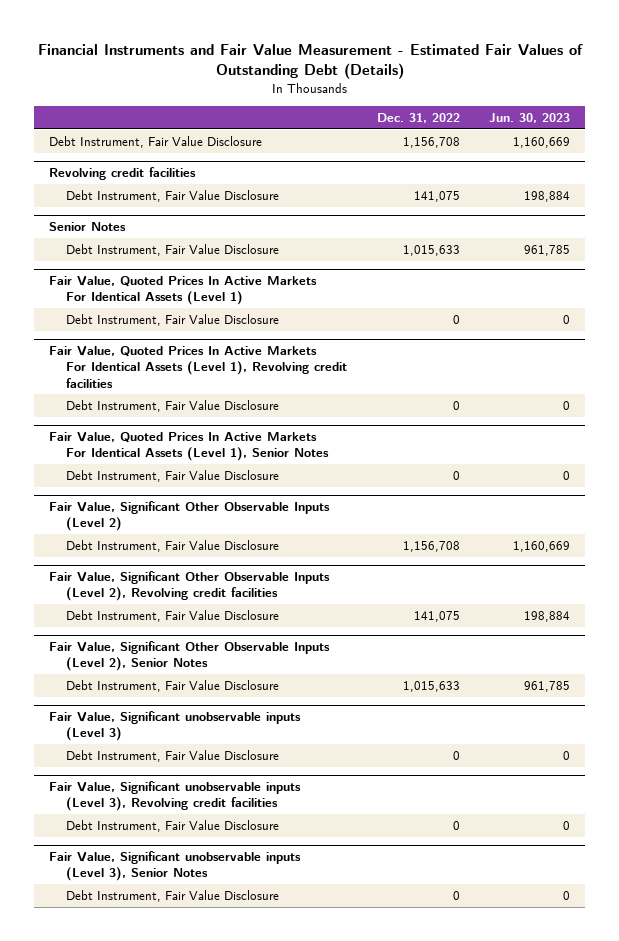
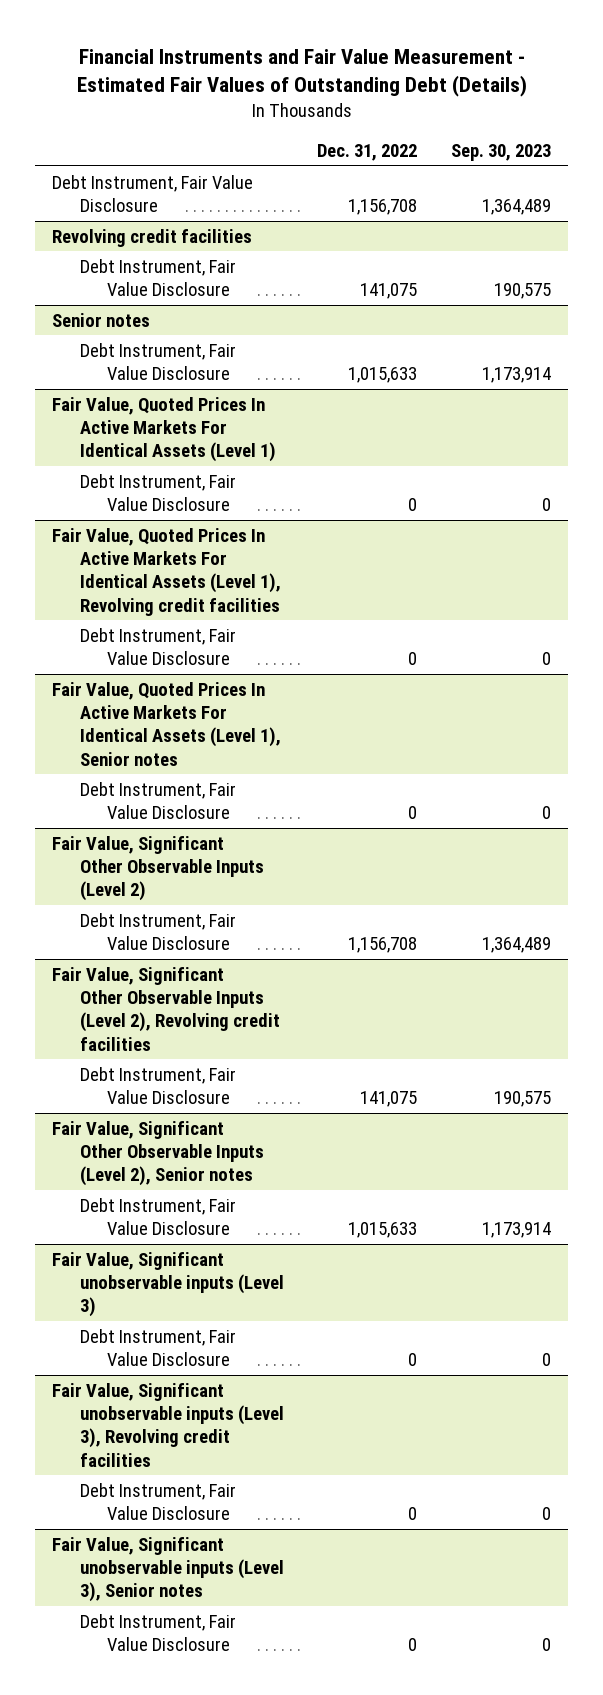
- | Dec. 31, 2022 | Jun. 30, 2023
+ | Dec. 31, 2022 | Sep. 30, 2023
- Senior Notes
+ Senior notes
- Fair Value, Quoted Prices In Active Markets For Identical Assets (Level 1), Senior Notes
+ Fair Value, Quoted Prices In Active Markets For Identical Assets (Level 1), Senior notes
- Fair Value, Significant Other Observable Inputs (Level 2), Senior Notes
+ Fair Value, Significant Other Observable Inputs (Level 2), Senior notes
- Fair Value, Significant unobservable inputs (Level 3), Senior Notes
+ Fair Value, Significant unobservable inputs (Level 3), Senior notes

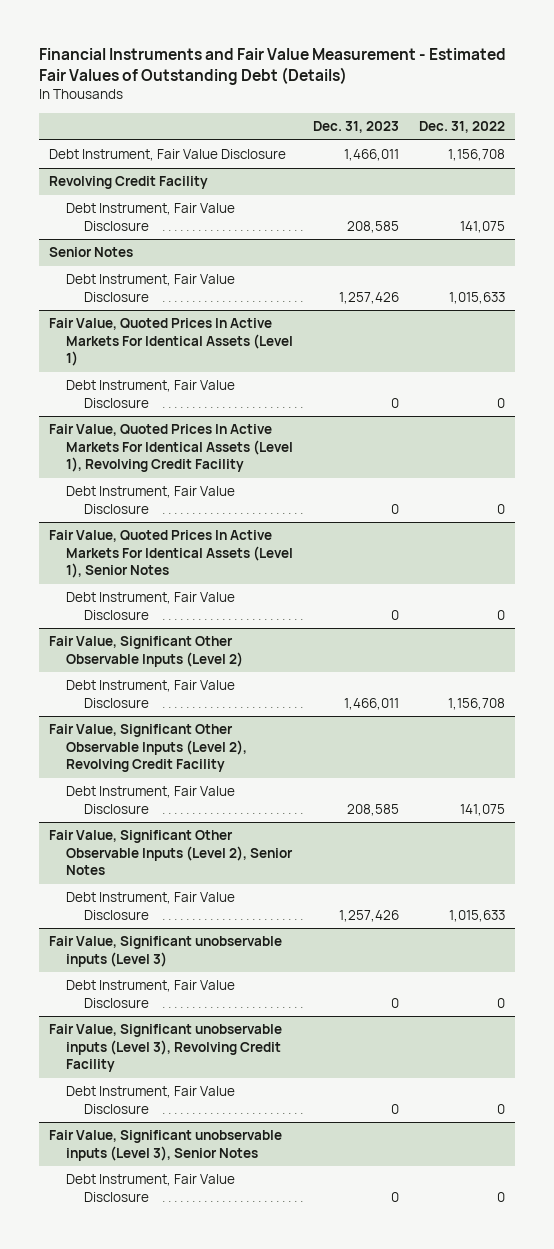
- | Dec. 31, 2022 | Sep. 30, 2023
+ | Dec. 31, 2023 | Dec. 31, 2022
- Revolving credit facilities
+ Revolving Credit Facility
- Senior notes
+ Senior Notes
- Fair Value, Quoted Prices In Active Markets For Identical Assets (Level 1), Revolving credit facilities
+ Fair Value, Quoted Prices In Active Markets For Identical Assets (Level 1), Revolving Credit Facility
- Fair Value, Quoted Prices In Active Markets For Identical Assets (Level 1), Senior notes
+ Fair Value, Quoted Prices In Active Markets For Identical Assets (Level 1), Senior Notes
- Fair Value, Significant Other Observable Inputs (Level 2), Revolving credit facilities
+ Fair Value, Significant Other Observable Inputs (Level 2), Revolving Credit Facility
- Fair Value, Significant Other Observable Inputs (Level 2), Senior notes
+ Fair Value, Significant Other Observable Inputs (Level 2), Senior Notes
- Fair Value, Significant unobservable inputs (Level 3), Revolving credit facilities
+ Fair Value, Significant unobservable inputs (Level 3), Revolving Credit Facility
- Fair Value, Significant unobservable inputs (Level 3), Senior notes
+ Fair Value, Significant unobservable inputs (Level 3), Senior Notes

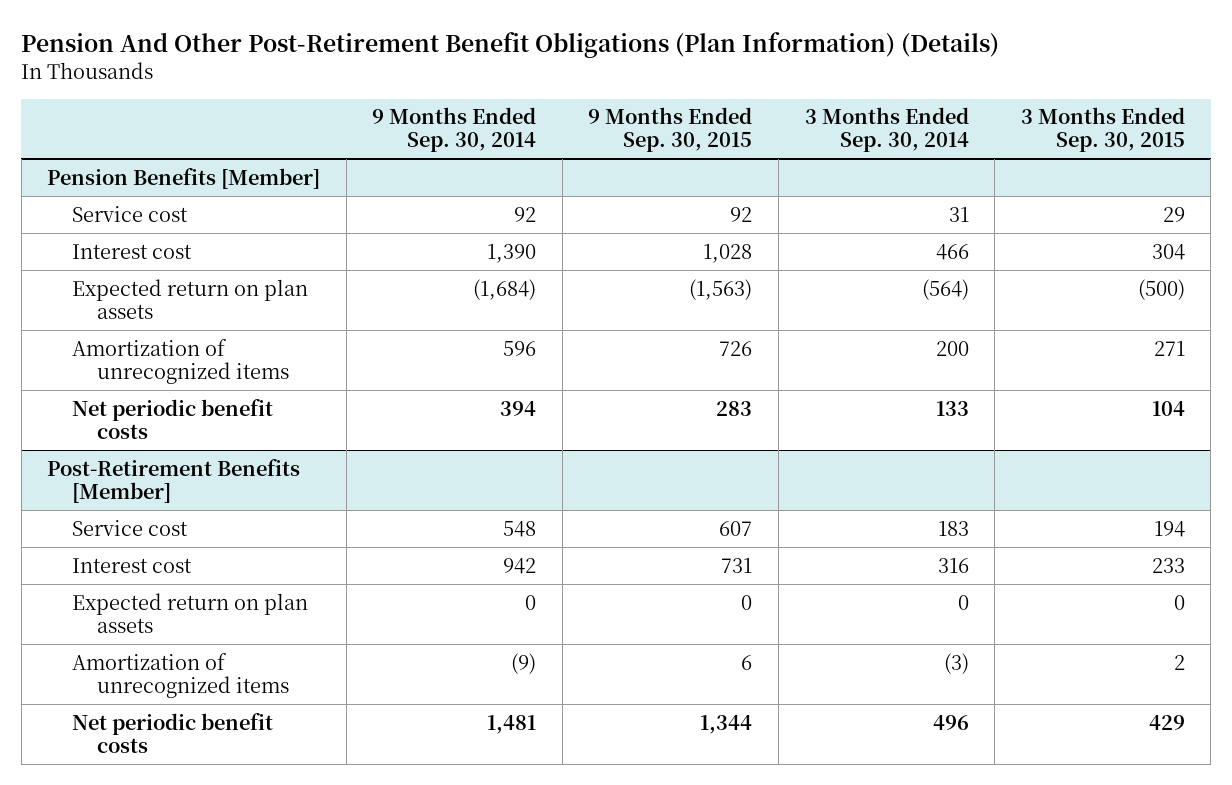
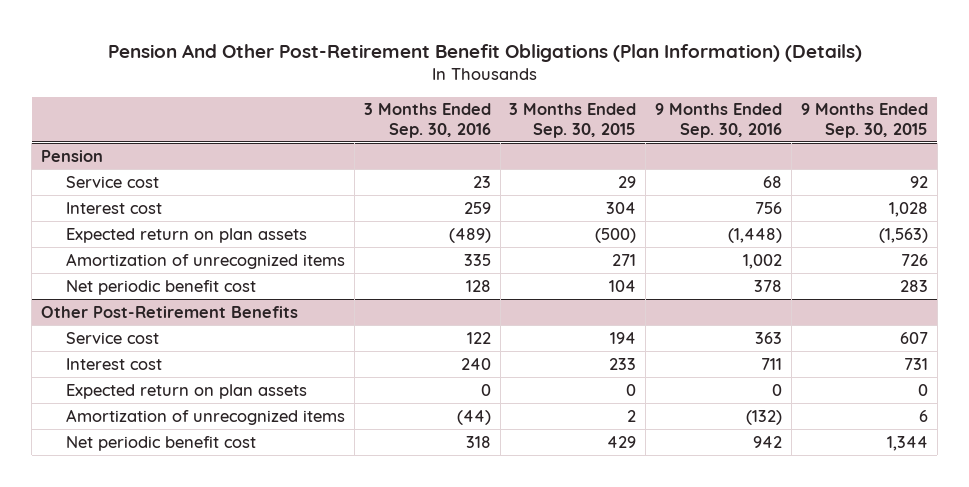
- | 9 Months Ended Sep. 30, 2014 | 9 Months Ended Sep. 30, 2015 | 3 Months Ended Sep. 30, 2014 | 3 Months Ended Sep. 30, 2015
+ | 3 Months Ended Sep. 30, 2016 | 3 Months Ended Sep. 30, 2015 | 9 Months Ended Sep. 30, 2016 | 9 Months Ended Sep. 30, 2015
- Pension Benefits [Member]
+ Pension
- Net periodic benefit costs | 394 | 283 | 133 | 104
- Post-Retirement Benefits [Member]
+ Net periodic benefit cost | 128 | 104 | 378 | 283
+ Other Post-Retirement Benefits
- Net periodic benefit costs | 1,481 | 1,344 | 496 | 429
+ Net periodic benefit cost | 318 | 429 | 942 | 1,344

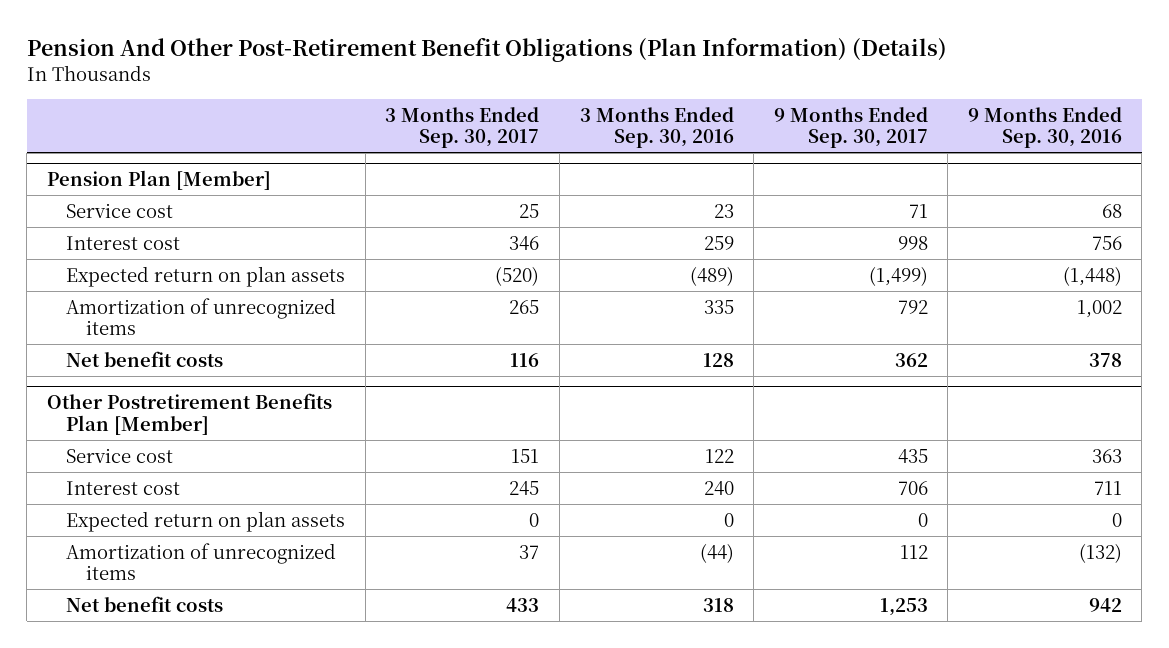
- | 3 Months Ended Sep. 30, 2016 | 3 Months Ended Sep. 30, 2015 | 9 Months Ended Sep. 30, 2016 | 9 Months Ended Sep. 30, 2015
+ | 3 Months Ended Sep. 30, 2017 | 3 Months Ended Sep. 30, 2016 | 9 Months Ended Sep. 30, 2017 | 9 Months Ended Sep. 30, 2016
- Pension
+ Pension Plan [Member]
- Net periodic benefit cost | 128 | 104 | 378 | 283
- Other Post-Retirement Benefits
+ Net benefit costs | 116 | 128 | 362 | 378
+ Other Postretirement Benefits Plan [Member]
- Net periodic benefit cost | 318 | 429 | 942 | 1,344
+ Net benefit costs | 433 | 318 | 1,253 | 942

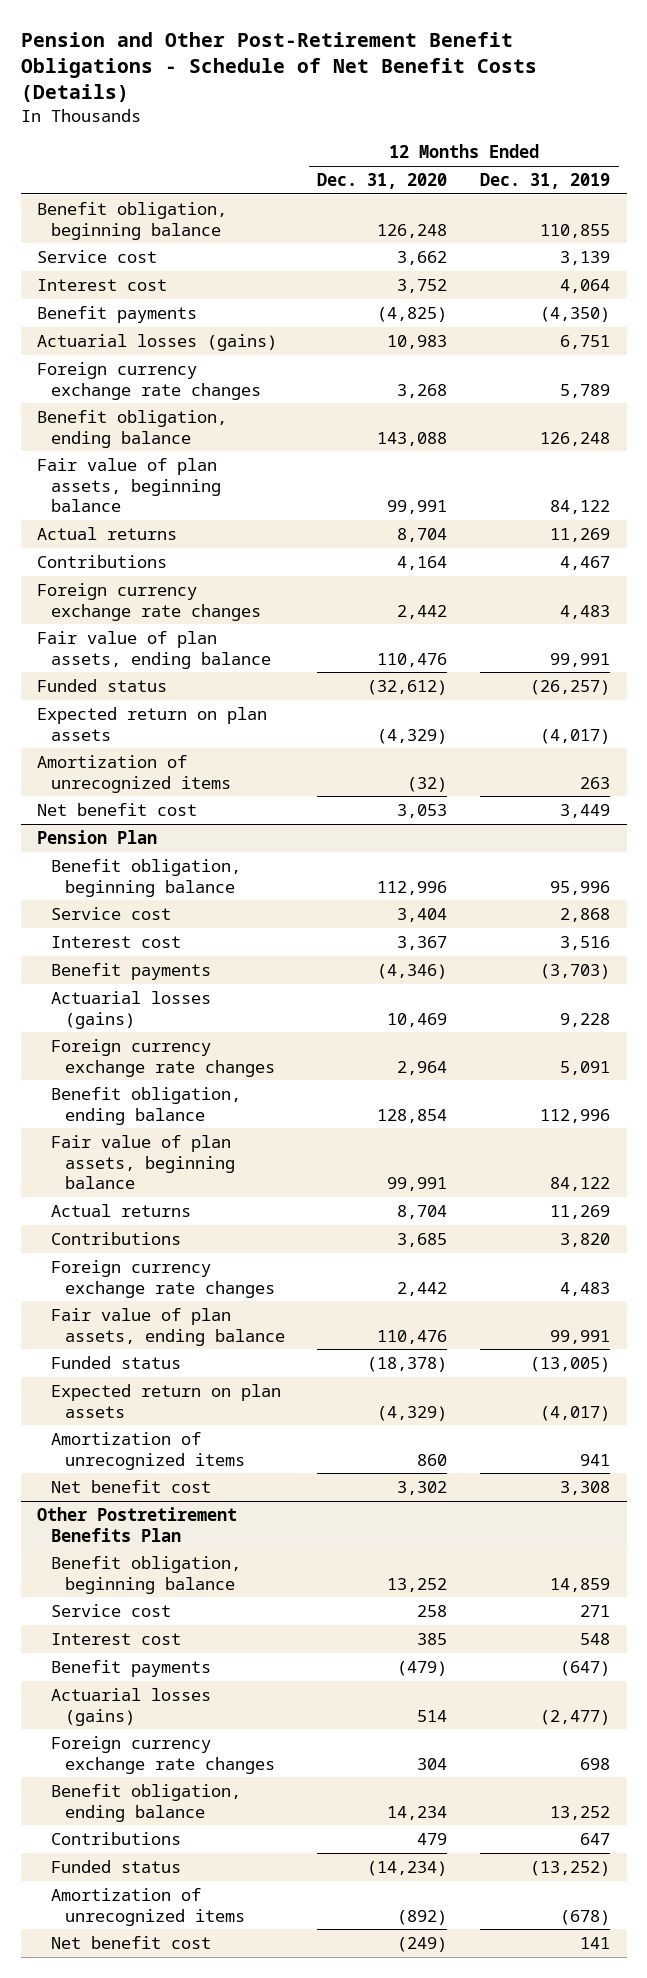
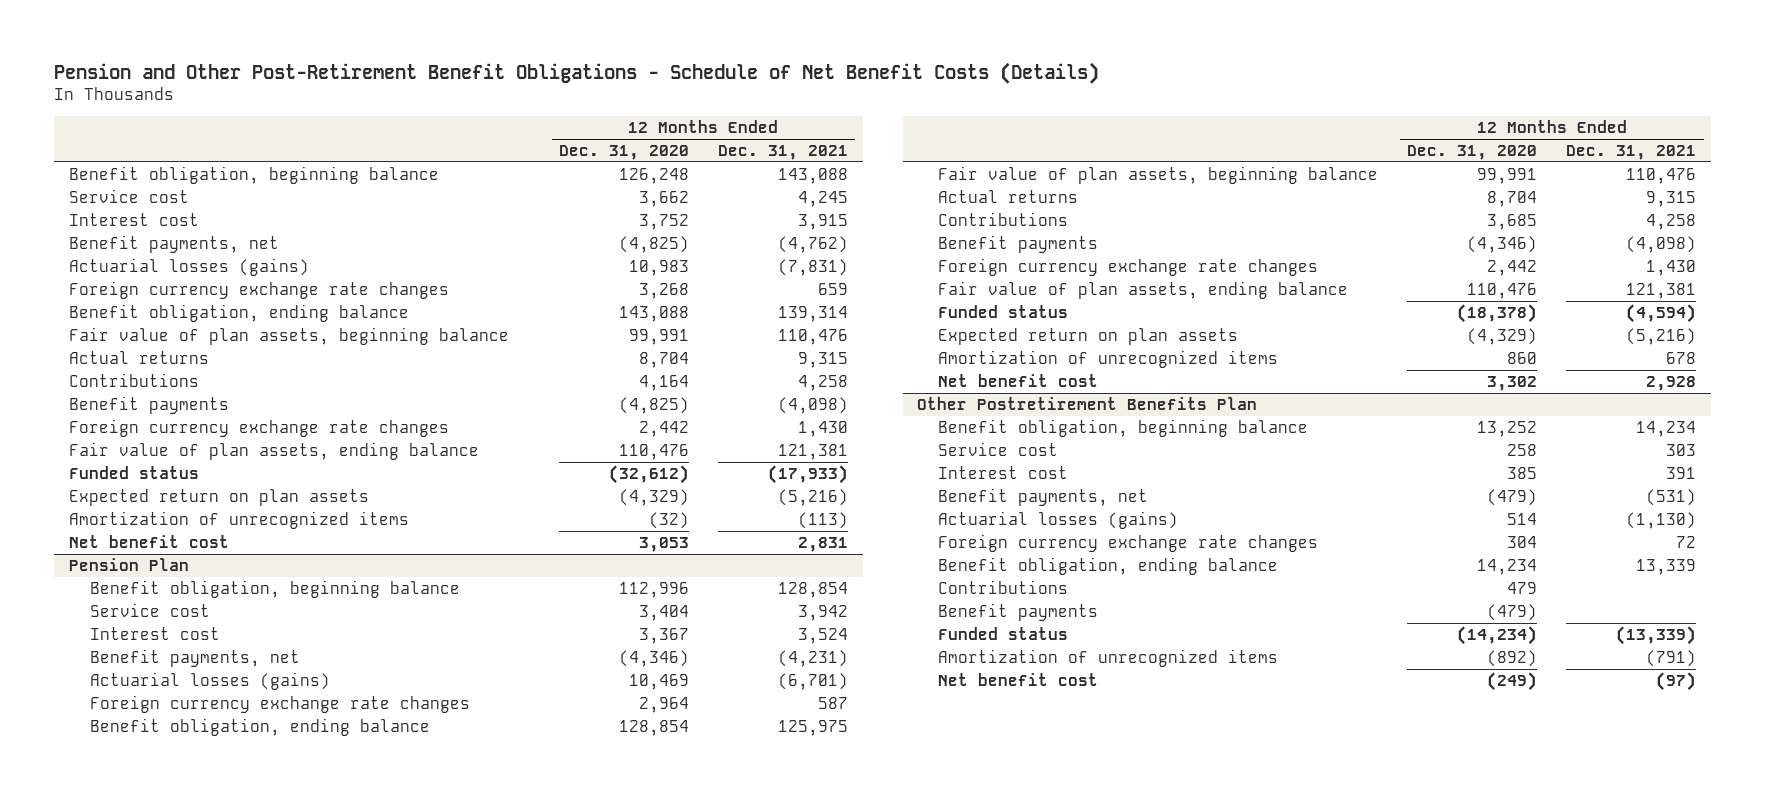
- | 12 Months Ended Dec. 31, 2020 | 12 Months Ended Dec. 31, 2019
+ | 12 Months Ended Dec. 31, 2020 | 12 Months Ended Dec. 31, 2021
+ Benefit payments, net | (4,825) | (4,762)
moved down: Benefit payments | (4,825) | (4,098)
@ Pension Plan
+ Benefit payments, net | (4,346) | (4,231)
moved down: Benefit payments | (4,346) | (4,098)
@ Other Postretirement Benefits Plan
+ Benefit payments, net | (479) | (531)
moved down: Benefit payments | (479) |

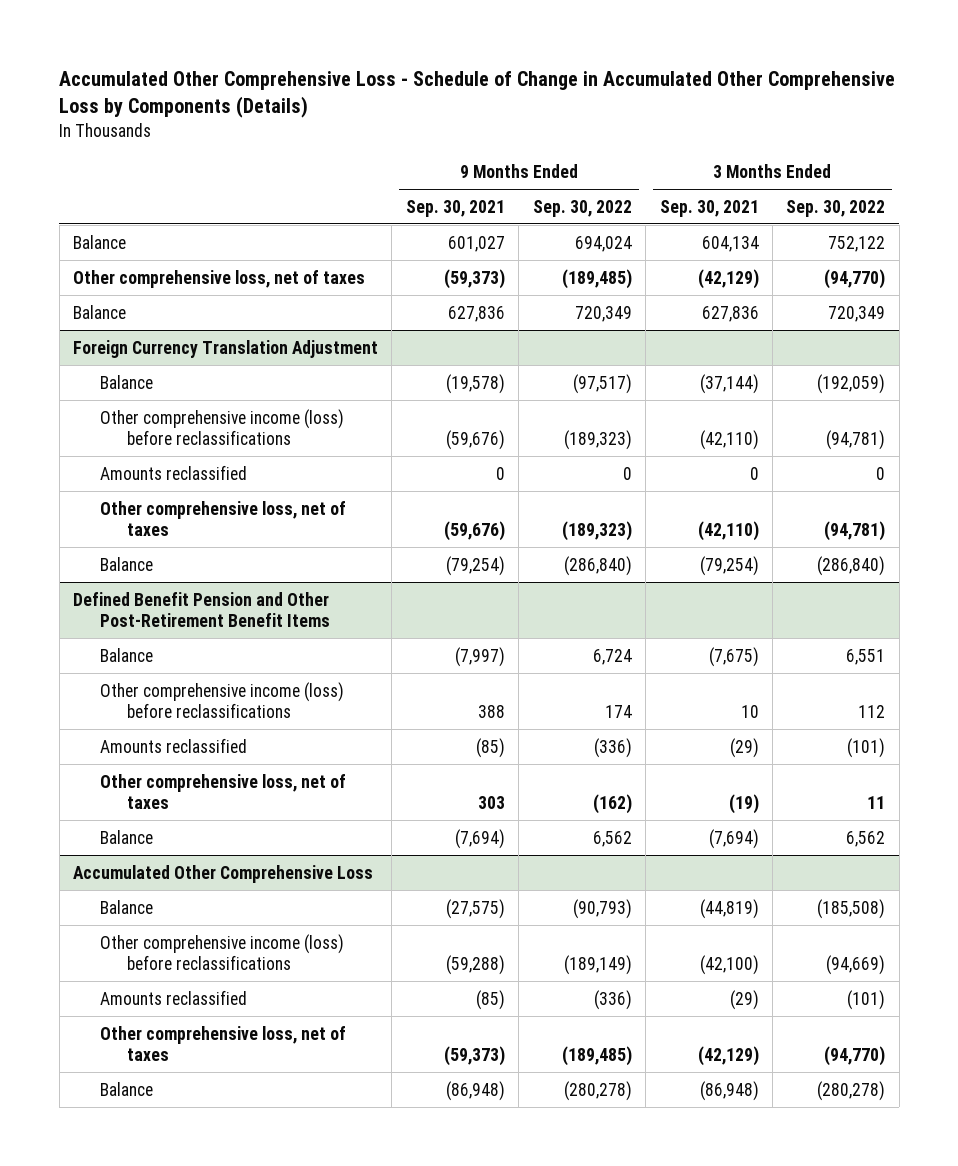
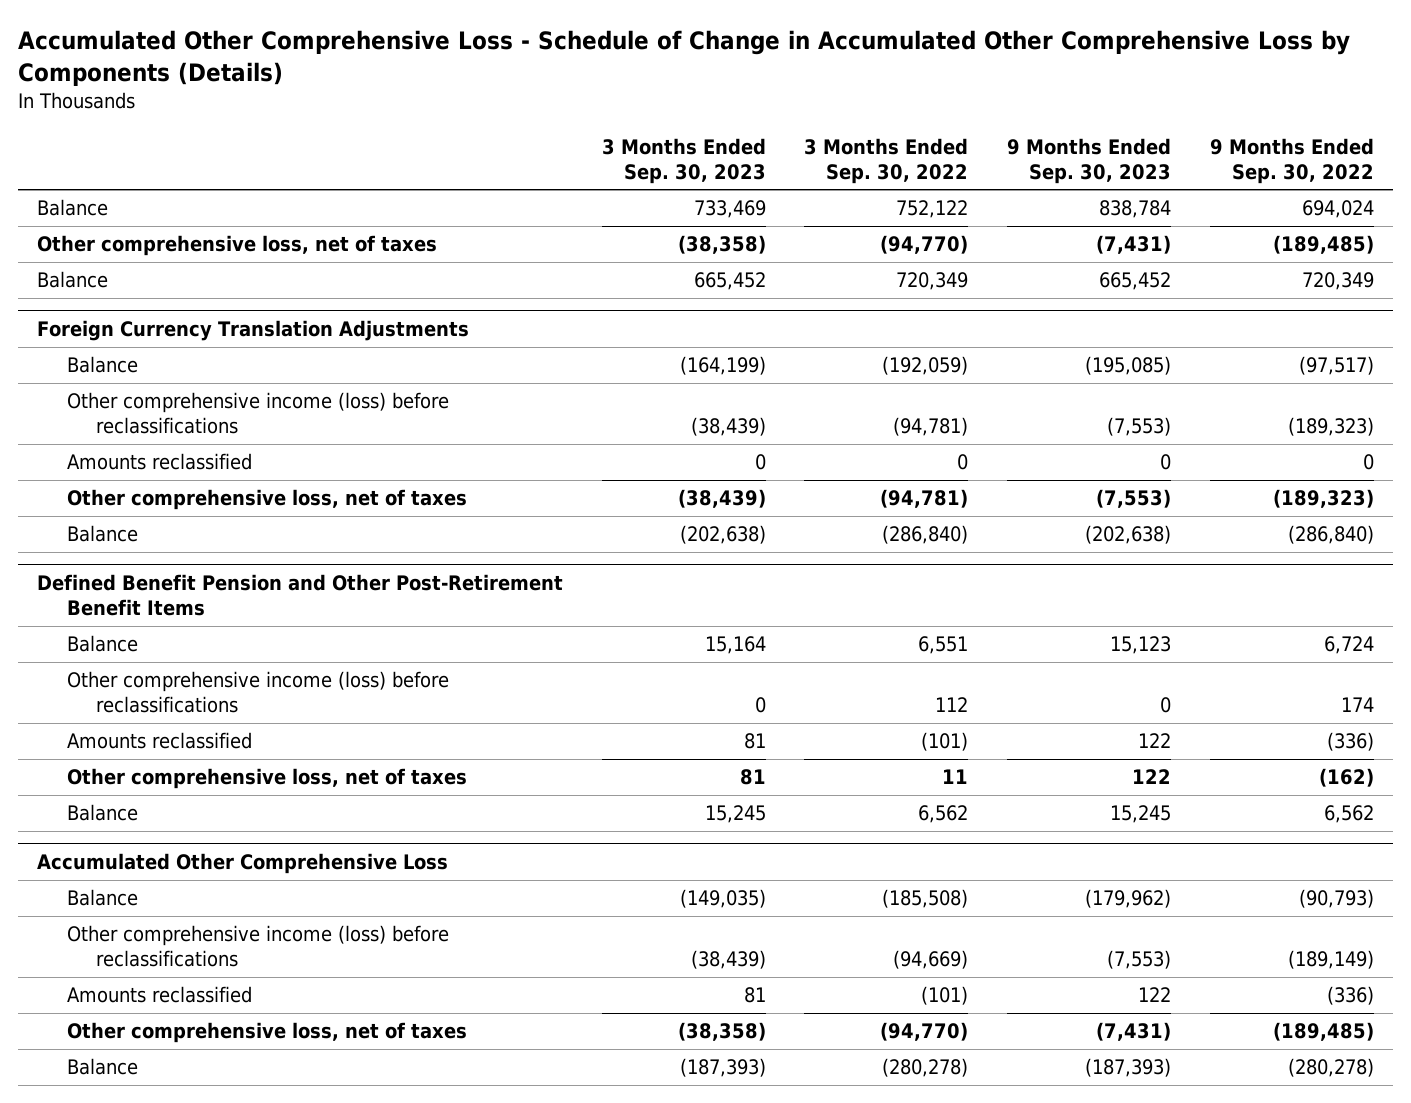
- | 9 Months Ended Sep. 30, 2021 | 9 Months Ended Sep. 30, 2022 | 3 Months Ended Sep. 30, 2021 | 3 Months Ended Sep. 30, 2022
+ | 3 Months Ended Sep. 30, 2023 | 3 Months Ended Sep. 30, 2022 | 9 Months Ended Sep. 30, 2023 | 9 Months Ended Sep. 30, 2022
- Foreign Currency Translation Adjustment
+ Foreign Currency Translation Adjustments

